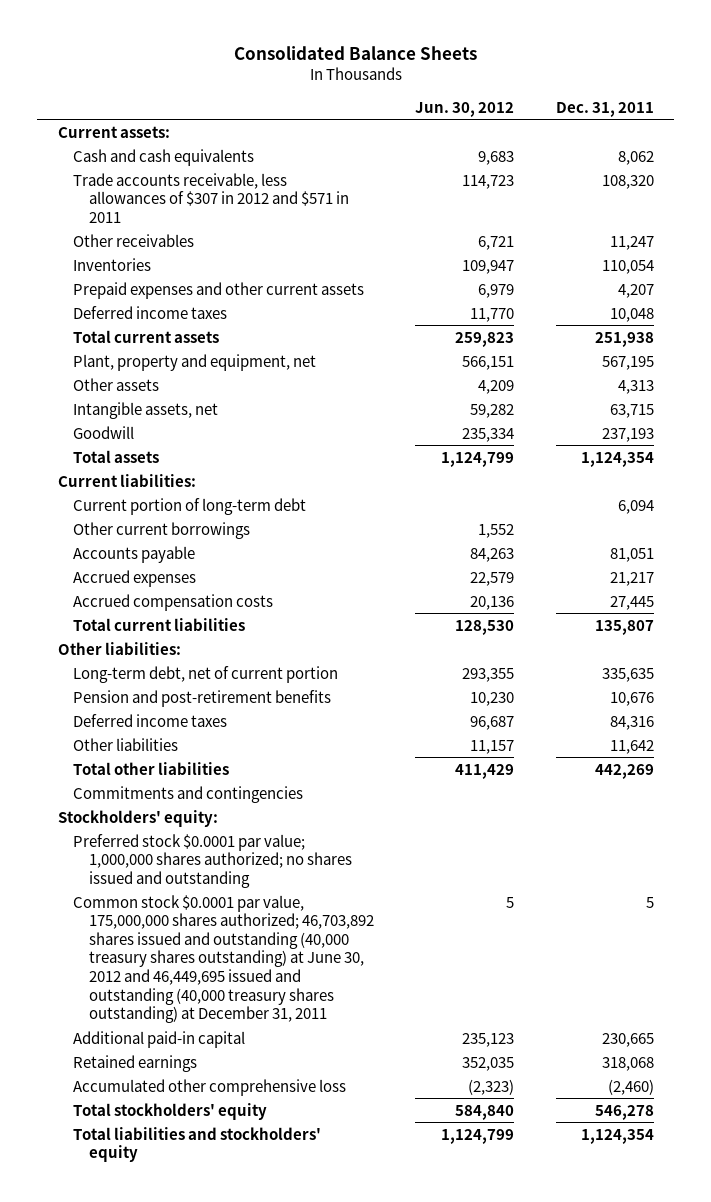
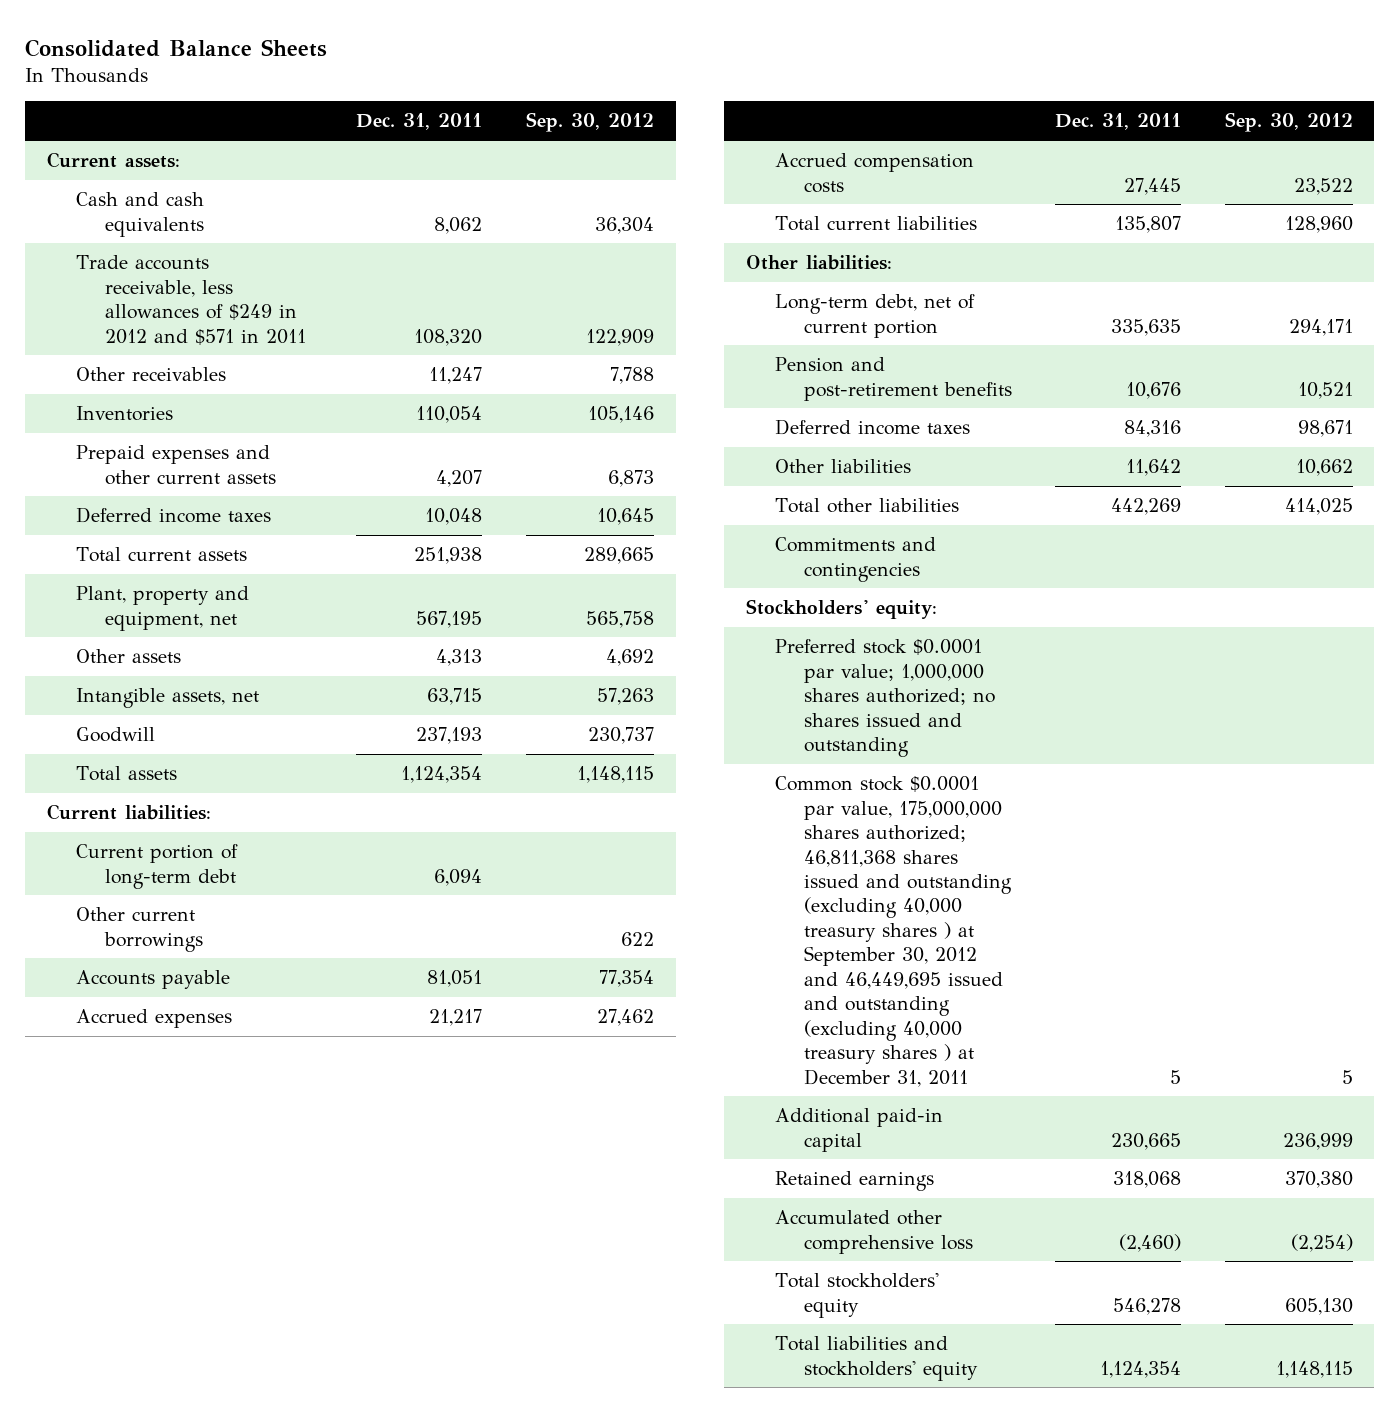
- | Jun. 30, 2012 | Dec. 31, 2011
+ | Dec. 31, 2011 | Sep. 30, 2012
- Trade accounts receivable, less allowances of $307 in 2012 and $571 in 2011 | 114,723 | 108,320
+ Trade accounts receivable, less allowances of $249 in 2012 and $571 in 2011 | 108,320 | 122,909
- Common stock $0.0001 par value, 175,000,000 shares authorized; 46,703,892 shares issued and outstanding (40,000 treasury shares outstanding) at June 30, 2012 and 46,449,695 issued and outstanding (40,000 treasury shares outstanding) at December 31, 2011 | 5 | 5
+ Common stock $0.0001 par value, 175,000,000 shares authorized; 46,811,368 shares issued and outstanding (excluding 40,000 treasury shares ) at September 30, 2012 and 46,449,695 issued and outstanding (excluding 40,000 treasury shares ) at December 31, 2011 | 5 | 5

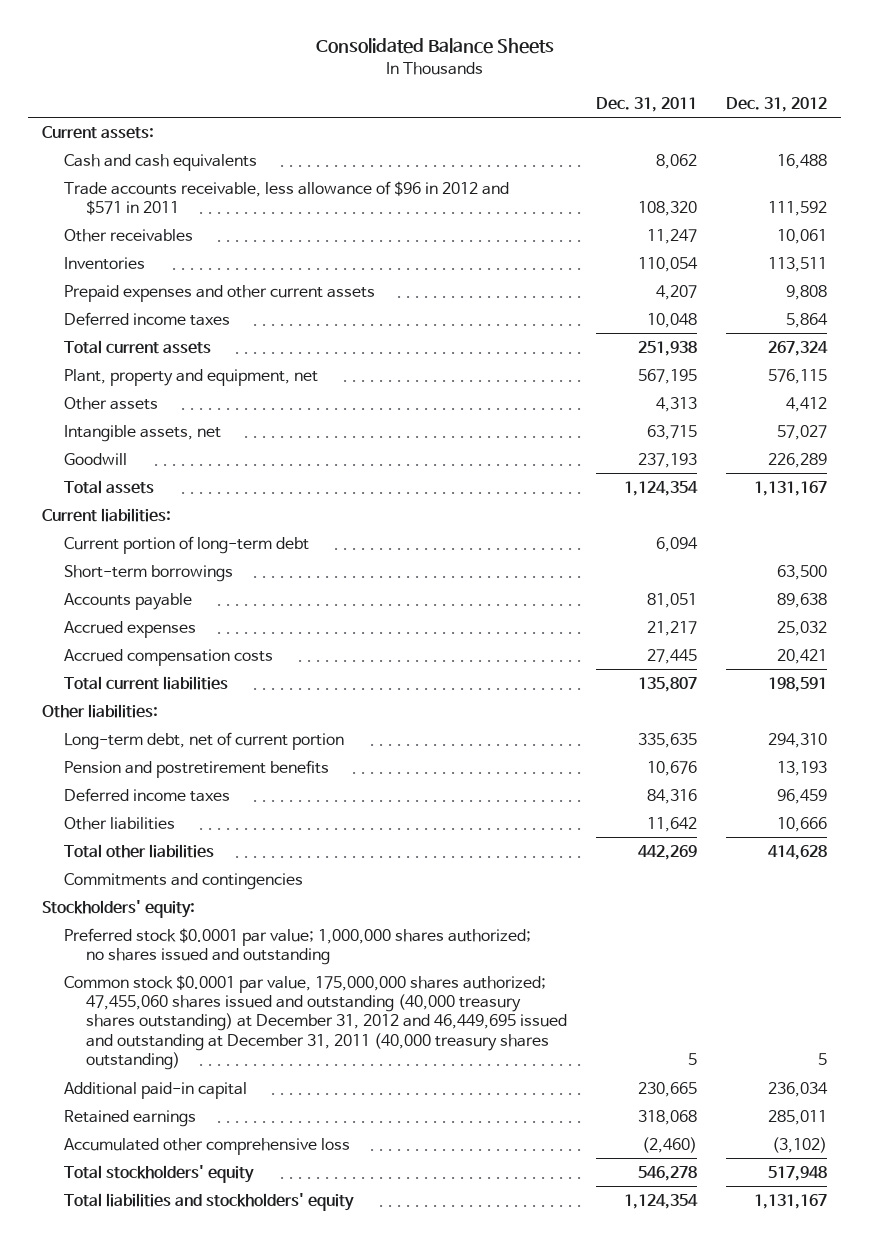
- | Dec. 31, 2011 | Sep. 30, 2012
+ | Dec. 31, 2011 | Dec. 31, 2012
- Trade accounts receivable, less allowances of $249 in 2012 and $571 in 2011 | 108,320 | 122,909
+ Trade accounts receivable, less allowance of $96 in 2012 and $571 in 2011 | 108,320 | 111,592
- Other current borrowings | | 622
+ Short-term borrowings | | 63,500
- Pension and post-retirement benefits | 10,676 | 10,521
+ Pension and postretirement benefits | 10,676 | 13,193
- Common stock $0.0001 par value, 175,000,000 shares authorized; 46,811,368 shares issued and outstanding (excluding 40,000 treasury shares ) at September 30, 2012 and 46,449,695 issued and outstanding (excluding 40,000 treasury shares ) at December 31, 2011 | 5 | 5
+ Common stock $0.0001 par value, 175,000,000 shares authorized; 47,455,060 shares issued and outstanding (40,000 treasury shares outstanding) at December 31, 2012 and 46,449,695 issued and outstanding at December 31, 2011 (40,000 treasury shares outstanding) | 5 | 5

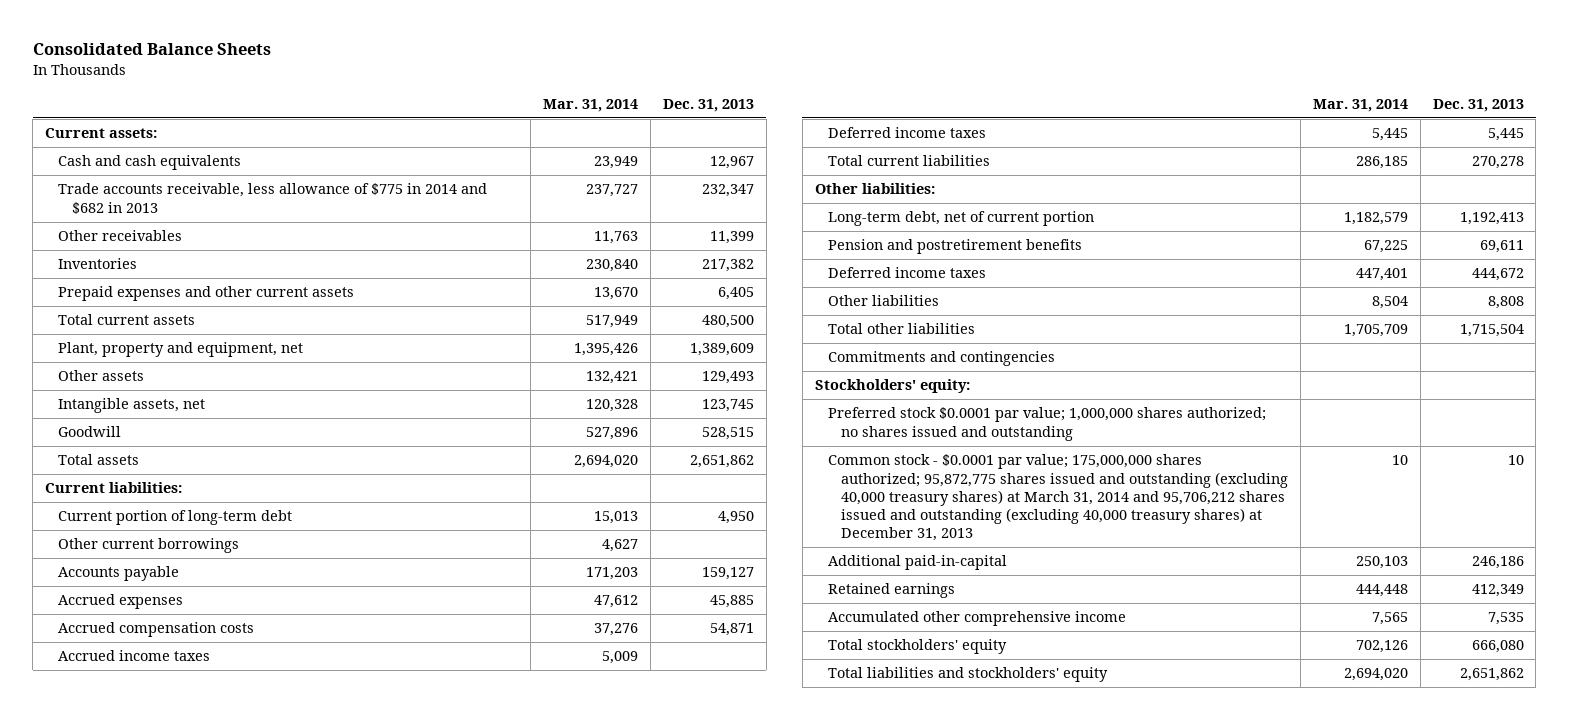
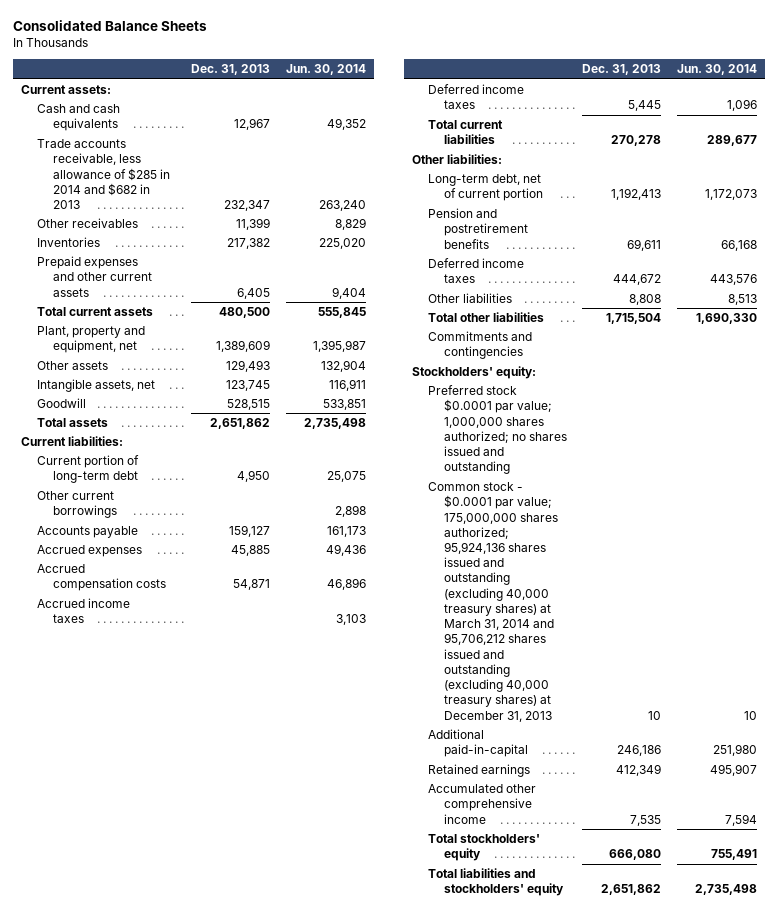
- | Mar. 31, 2014 | Dec. 31, 2013
+ | Dec. 31, 2013 | Jun. 30, 2014
- Trade accounts receivable, less allowance of $775 in 2014 and $682 in 2013 | 237,727 | 232,347
+ Trade accounts receivable, less allowance of $285 in 2014 and $682 in 2013 | 232,347 | 263,240
- Common stock - $0.0001 par value; 175,000,000 shares authorized; 95,872,775 shares issued and outstanding (excluding 40,000 treasury shares) at March 31, 2014 and 95,706,212 shares issued and outstanding (excluding 40,000 treasury shares) at December 31, 2013 | 10 | 10
+ Common stock - $0.0001 par value; 175,000,000 shares authorized; 95,924,136 shares issued and outstanding (excluding 40,000 treasury shares) at March 31, 2014 and 95,706,212 shares issued and outstanding (excluding 40,000 treasury shares) at December 31, 2013 | 10 | 10

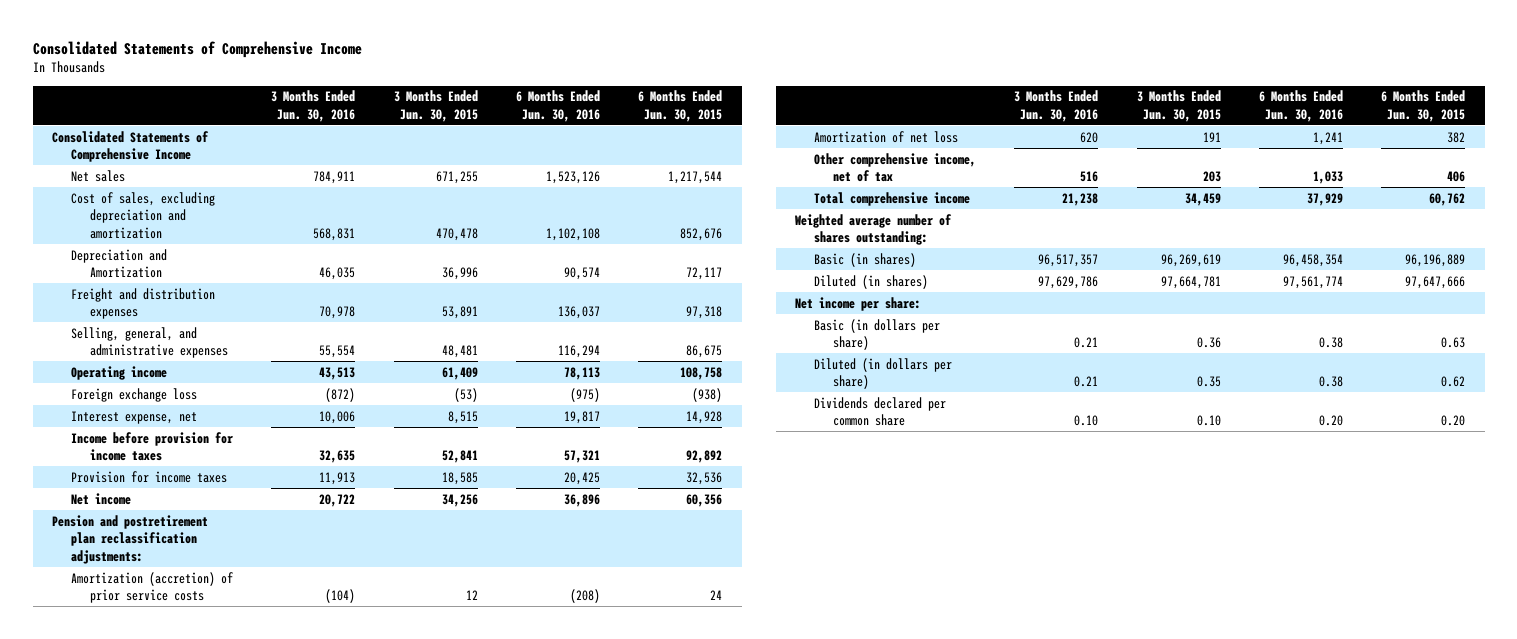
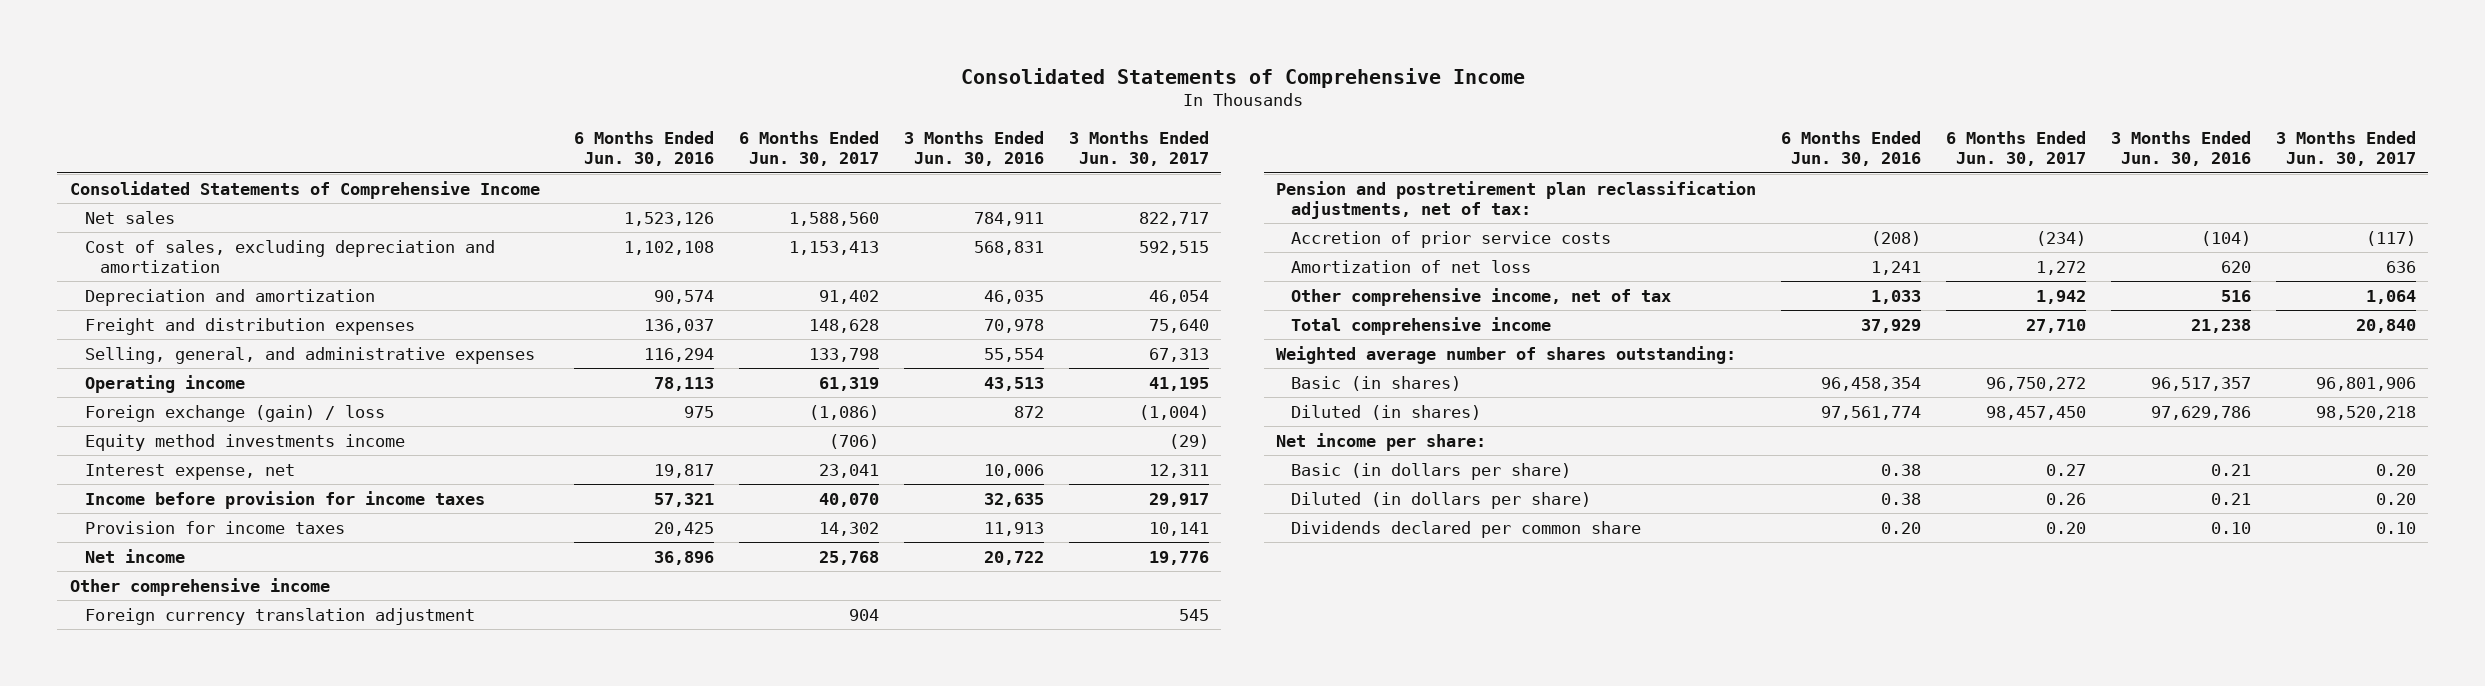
- | 3 Months Ended Jun. 30, 2016 | 3 Months Ended Jun. 30, 2015 | 6 Months Ended Jun. 30, 2016 | 6 Months Ended Jun. 30, 2015
+ | 6 Months Ended Jun. 30, 2016 | 6 Months Ended Jun. 30, 2017 | 3 Months Ended Jun. 30, 2016 | 3 Months Ended Jun. 30, 2017
- Depreciation and Amortization | 46,035 | 36,996 | 90,574 | 72,117
+ Depreciation and amortization | 90,574 | 91,402 | 46,035 | 46,054
- Foreign exchange loss | (872) | (53) | (975) | (938)
+ Foreign exchange (gain) / loss | 975 | (1,086) | 872 | (1,004)
+ Equity method investments income | | (706) | | (29)
- Pension and postretirement plan reclassification adjustments:
- Amortization (accretion) of prior service costs | (104) | 12 | (208) | 24
+ Other comprehensive income
+ Foreign currency translation adjustment | | 904 | | 545
+ Pension and postretirement plan reclassification adjustments, net of tax:
+ Accretion of prior service costs | (208) | (234) | (104) | (117)

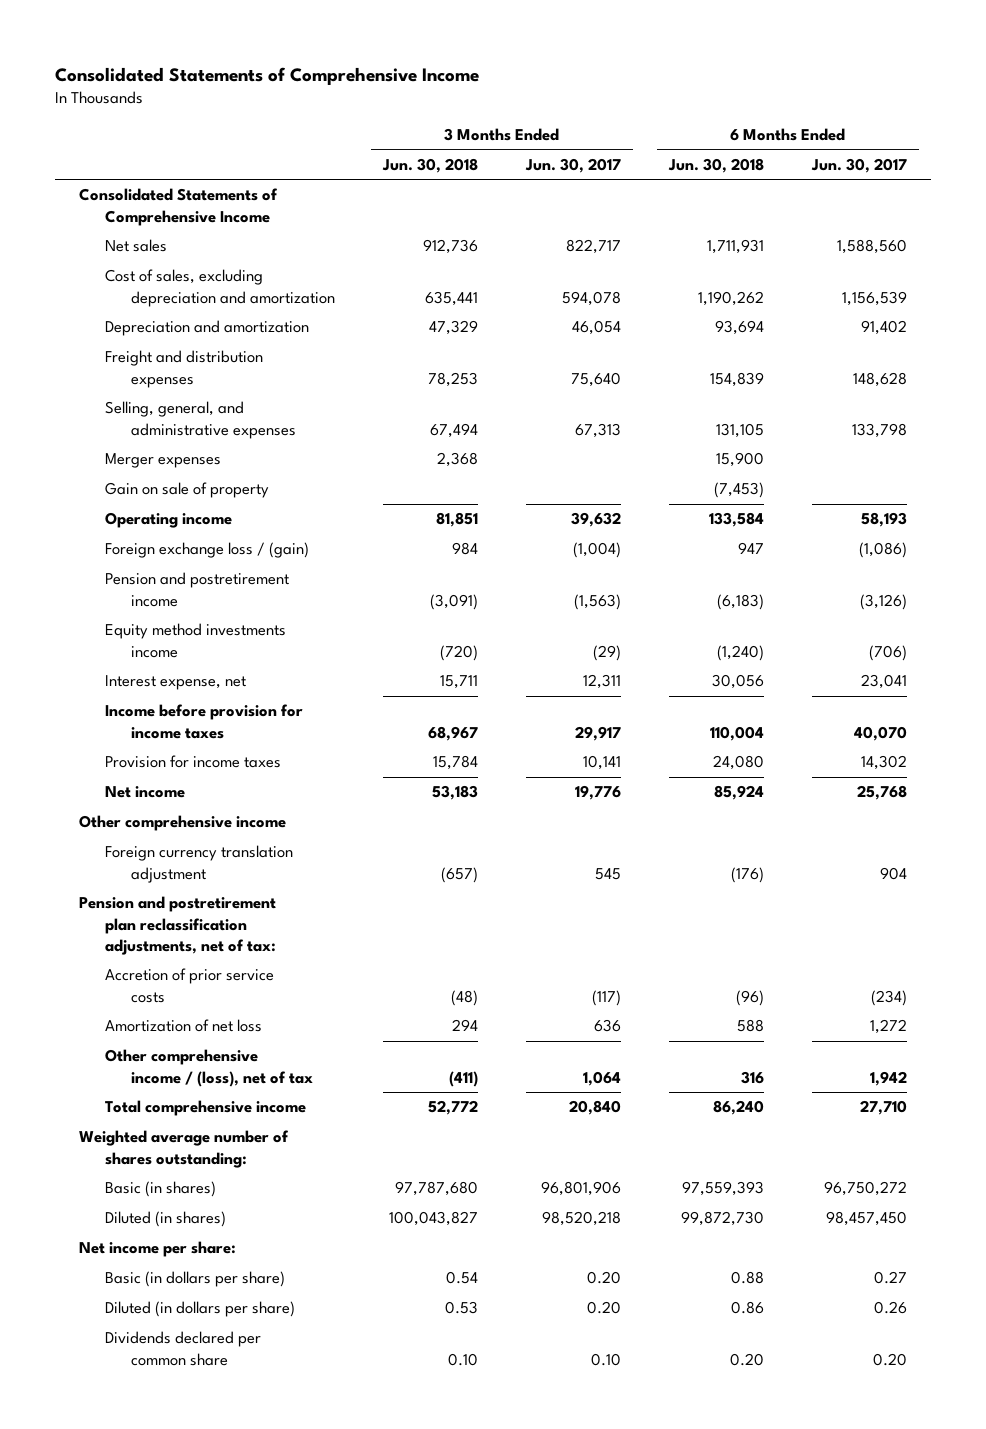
- | 6 Months Ended Jun. 30, 2016 | 6 Months Ended Jun. 30, 2017 | 3 Months Ended Jun. 30, 2016 | 3 Months Ended Jun. 30, 2017
+ | 3 Months Ended Jun. 30, 2018 | 3 Months Ended Jun. 30, 2017 | 6 Months Ended Jun. 30, 2018 | 6 Months Ended Jun. 30, 2017
- Cost of sales, excluding depreciation and amortization | 1,102,108 | 1,153,413 | 568,831 | 592,515
+ Cost of sales, excluding depreciation and amortization | 635,441 | 594,078 | 1,190,262 | 1,156,539
- Operating income | 78,113 | 61,319 | 43,513 | 41,195
- Foreign exchange (gain) / loss | 975 | (1,086) | 872 | (1,004)
+ Merger expenses | 2,368 | | 15,900 |
+ Gain on sale of property | | | (7,453) |
+ Operating income | 81,851 | 39,632 | 133,584 | 58,193
+ Foreign exchange loss / (gain) | 984 | (1,004) | 947 | (1,086)
+ Pension and postretirement income | (3,091) | (1,563) | (6,183) | (3,126)
- Other comprehensive income, net of tax | 1,033 | 1,942 | 516 | 1,064
+ Other comprehensive income / (loss), net of tax | (411) | 1,064 | 316 | 1,942

